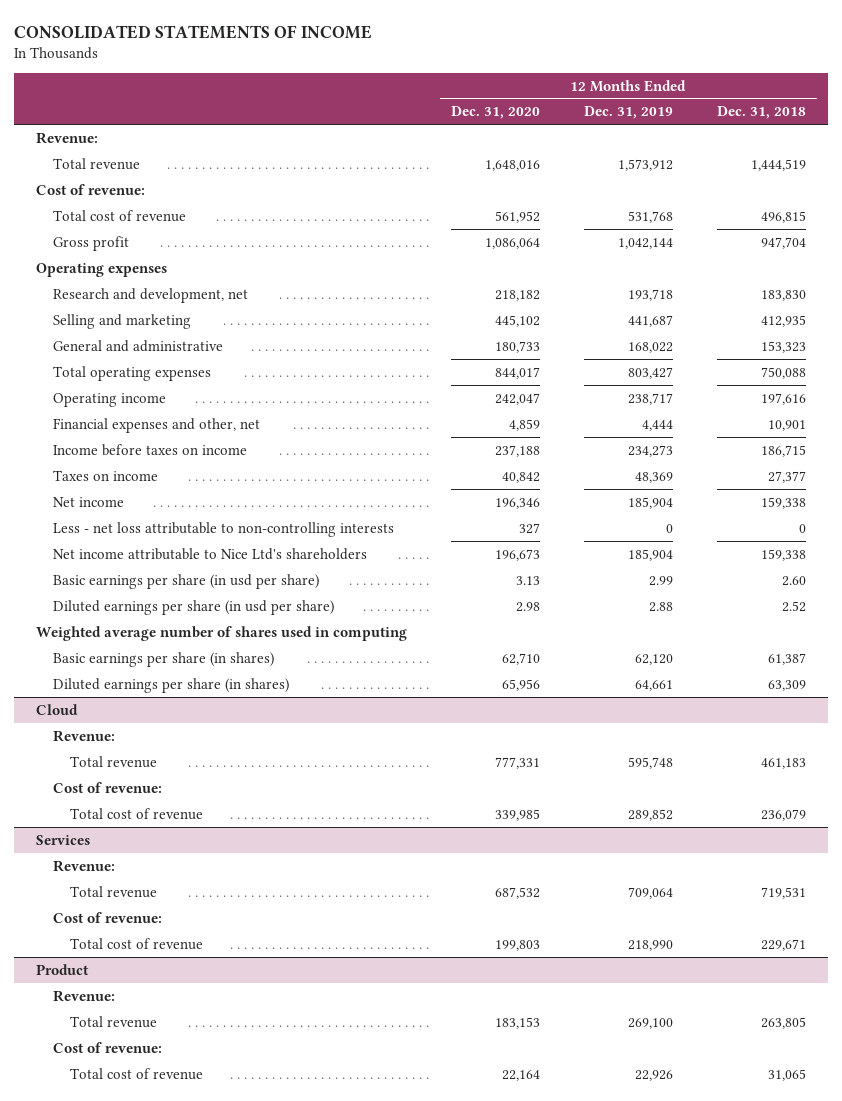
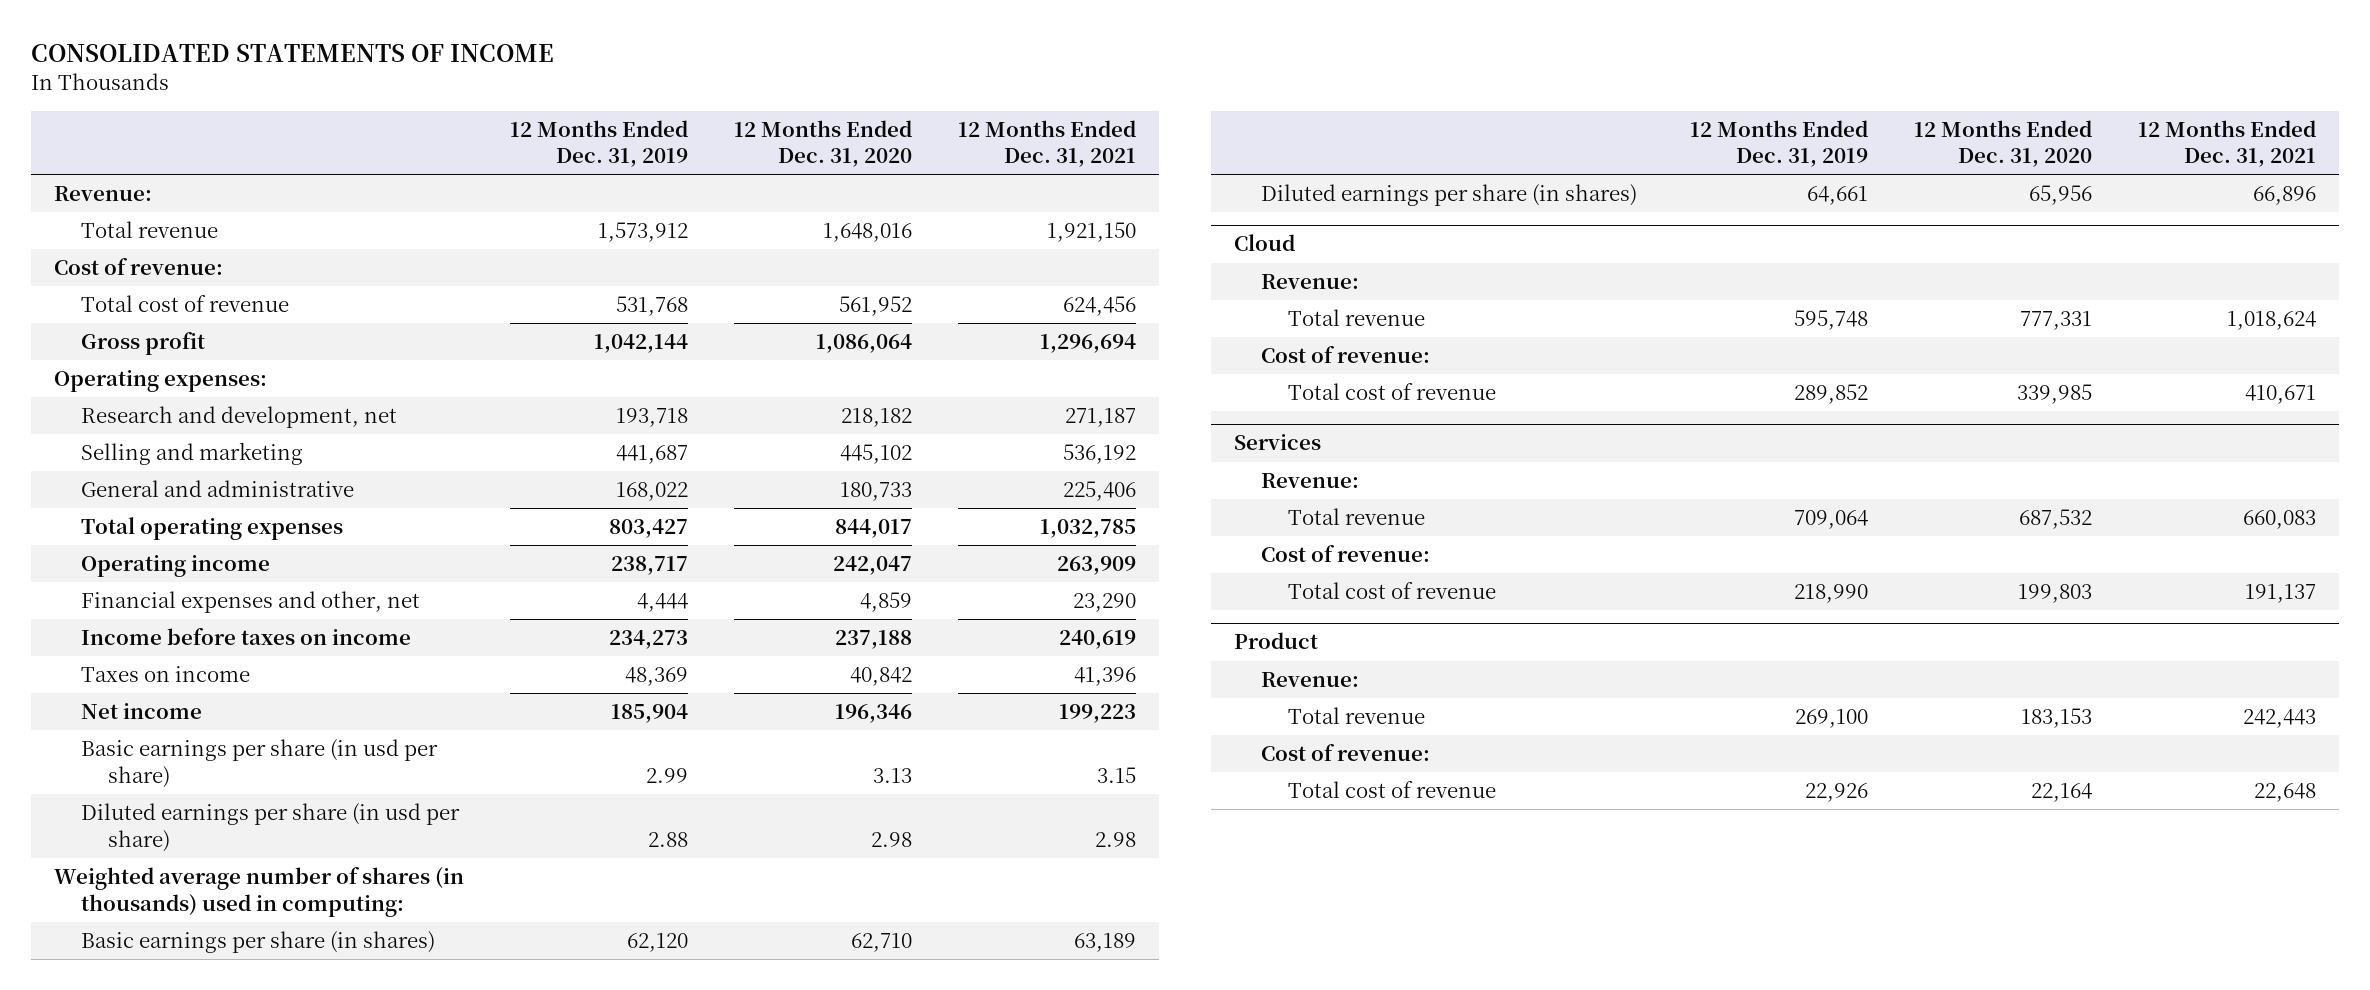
- | 12 Months Ended Dec. 31, 2020 | 12 Months Ended Dec. 31, 2019 | 12 Months Ended Dec. 31, 2018
+ | 12 Months Ended Dec. 31, 2019 | 12 Months Ended Dec. 31, 2020 | 12 Months Ended Dec. 31, 2021
- Operating expenses
+ Operating expenses:
- Less - net loss attributable to non-controlling interests | 327 | 0 | 0
- Net income attributable to Nice Ltd's shareholders | 196,673 | 185,904 | 159,338
- Weighted average number of shares used in computing
+ Weighted average number of shares (in thousands) used in computing:

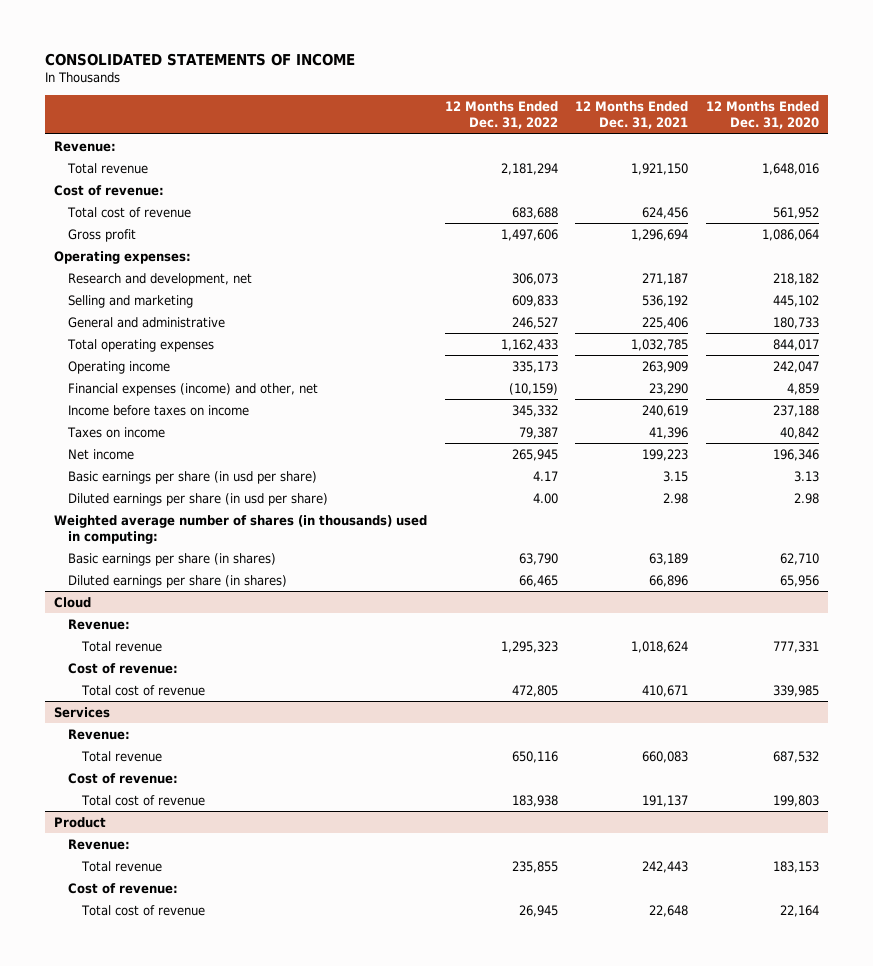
- | 12 Months Ended Dec. 31, 2019 | 12 Months Ended Dec. 31, 2020 | 12 Months Ended Dec. 31, 2021
+ | 12 Months Ended Dec. 31, 2022 | 12 Months Ended Dec. 31, 2021 | 12 Months Ended Dec. 31, 2020
- Financial expenses and other, net | 4,444 | 4,859 | 23,290
+ Financial expenses (income) and other, net | (10,159) | 23,290 | 4,859

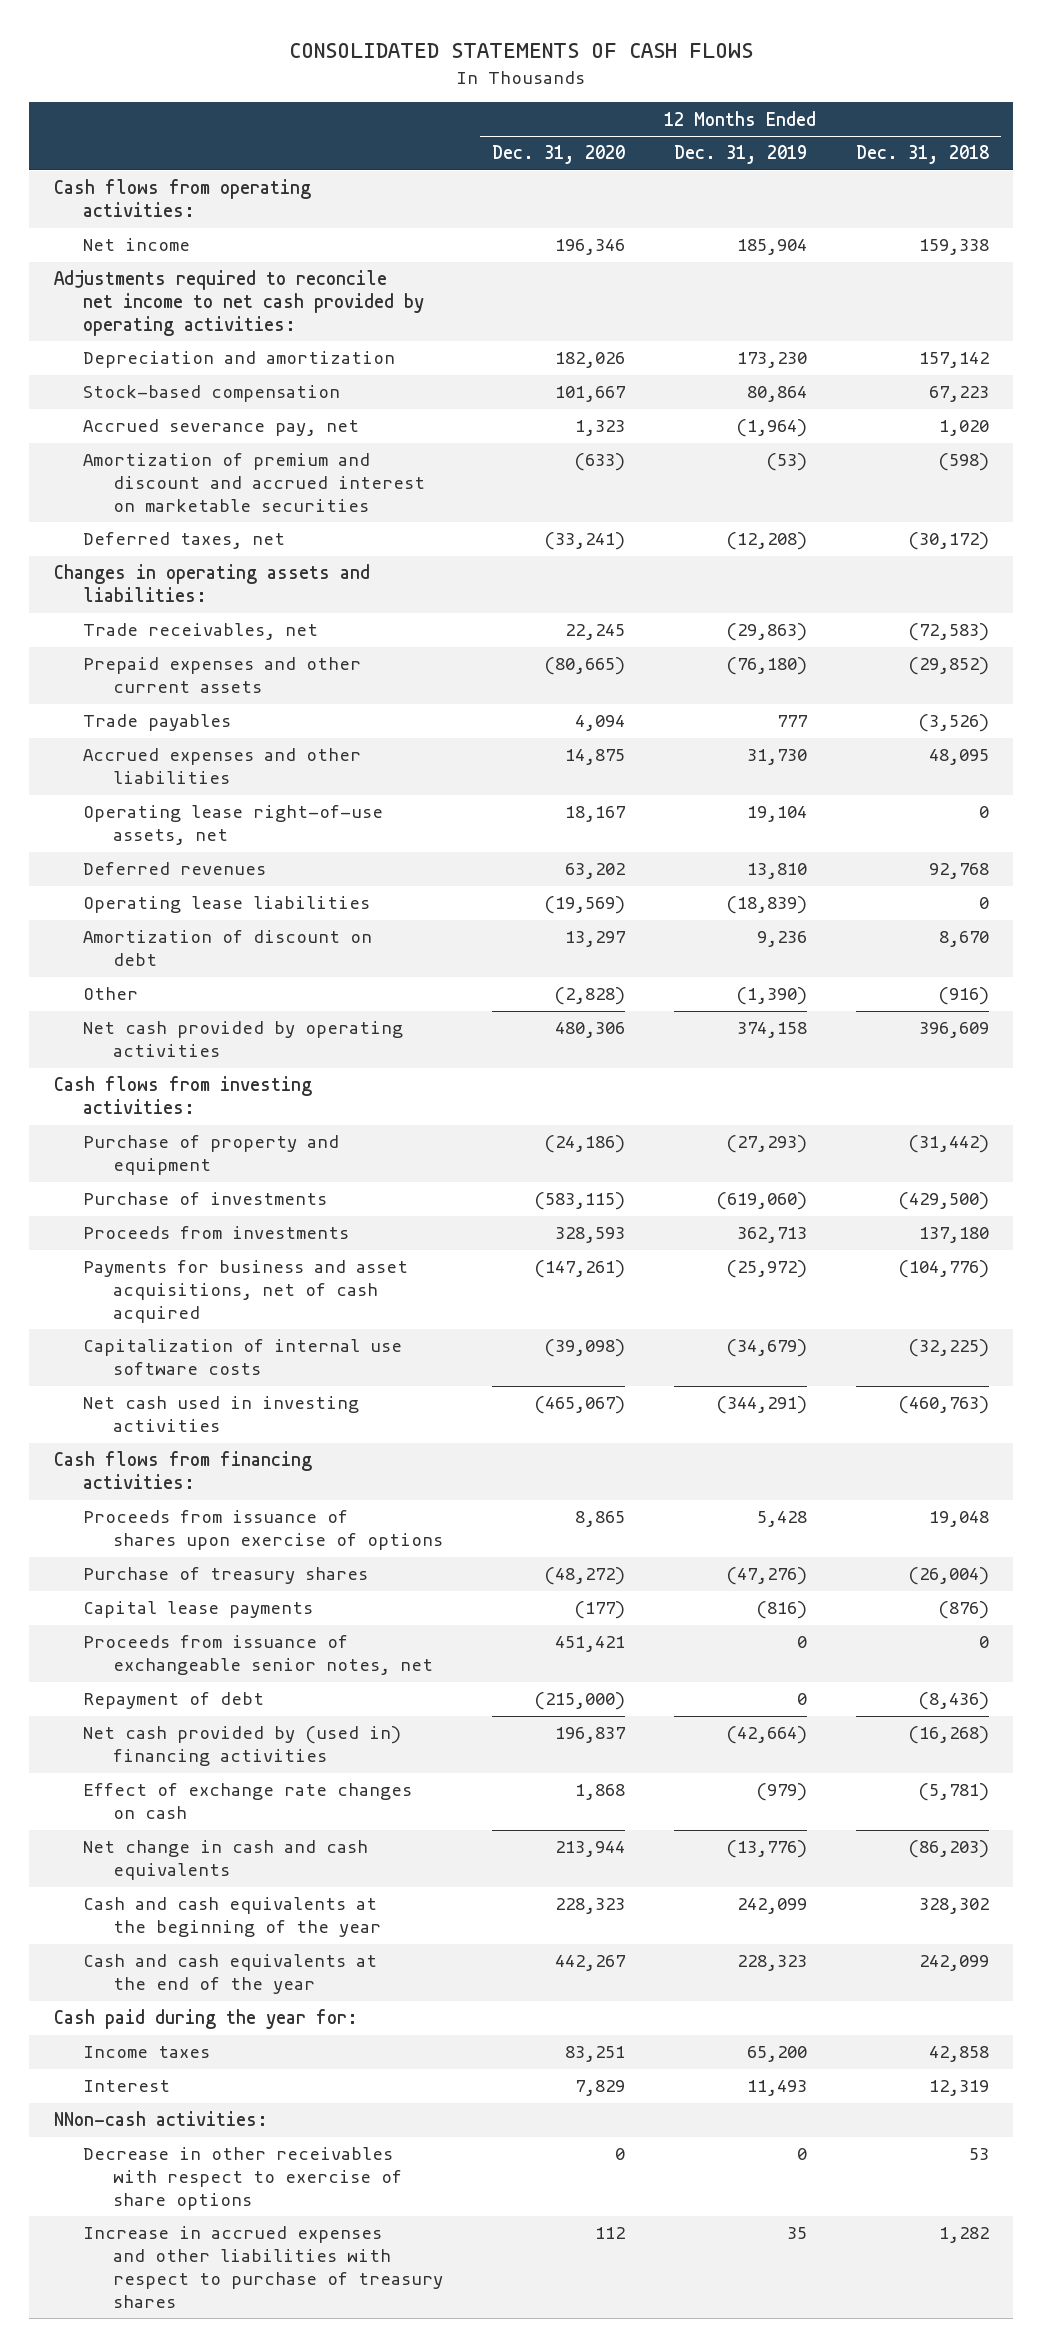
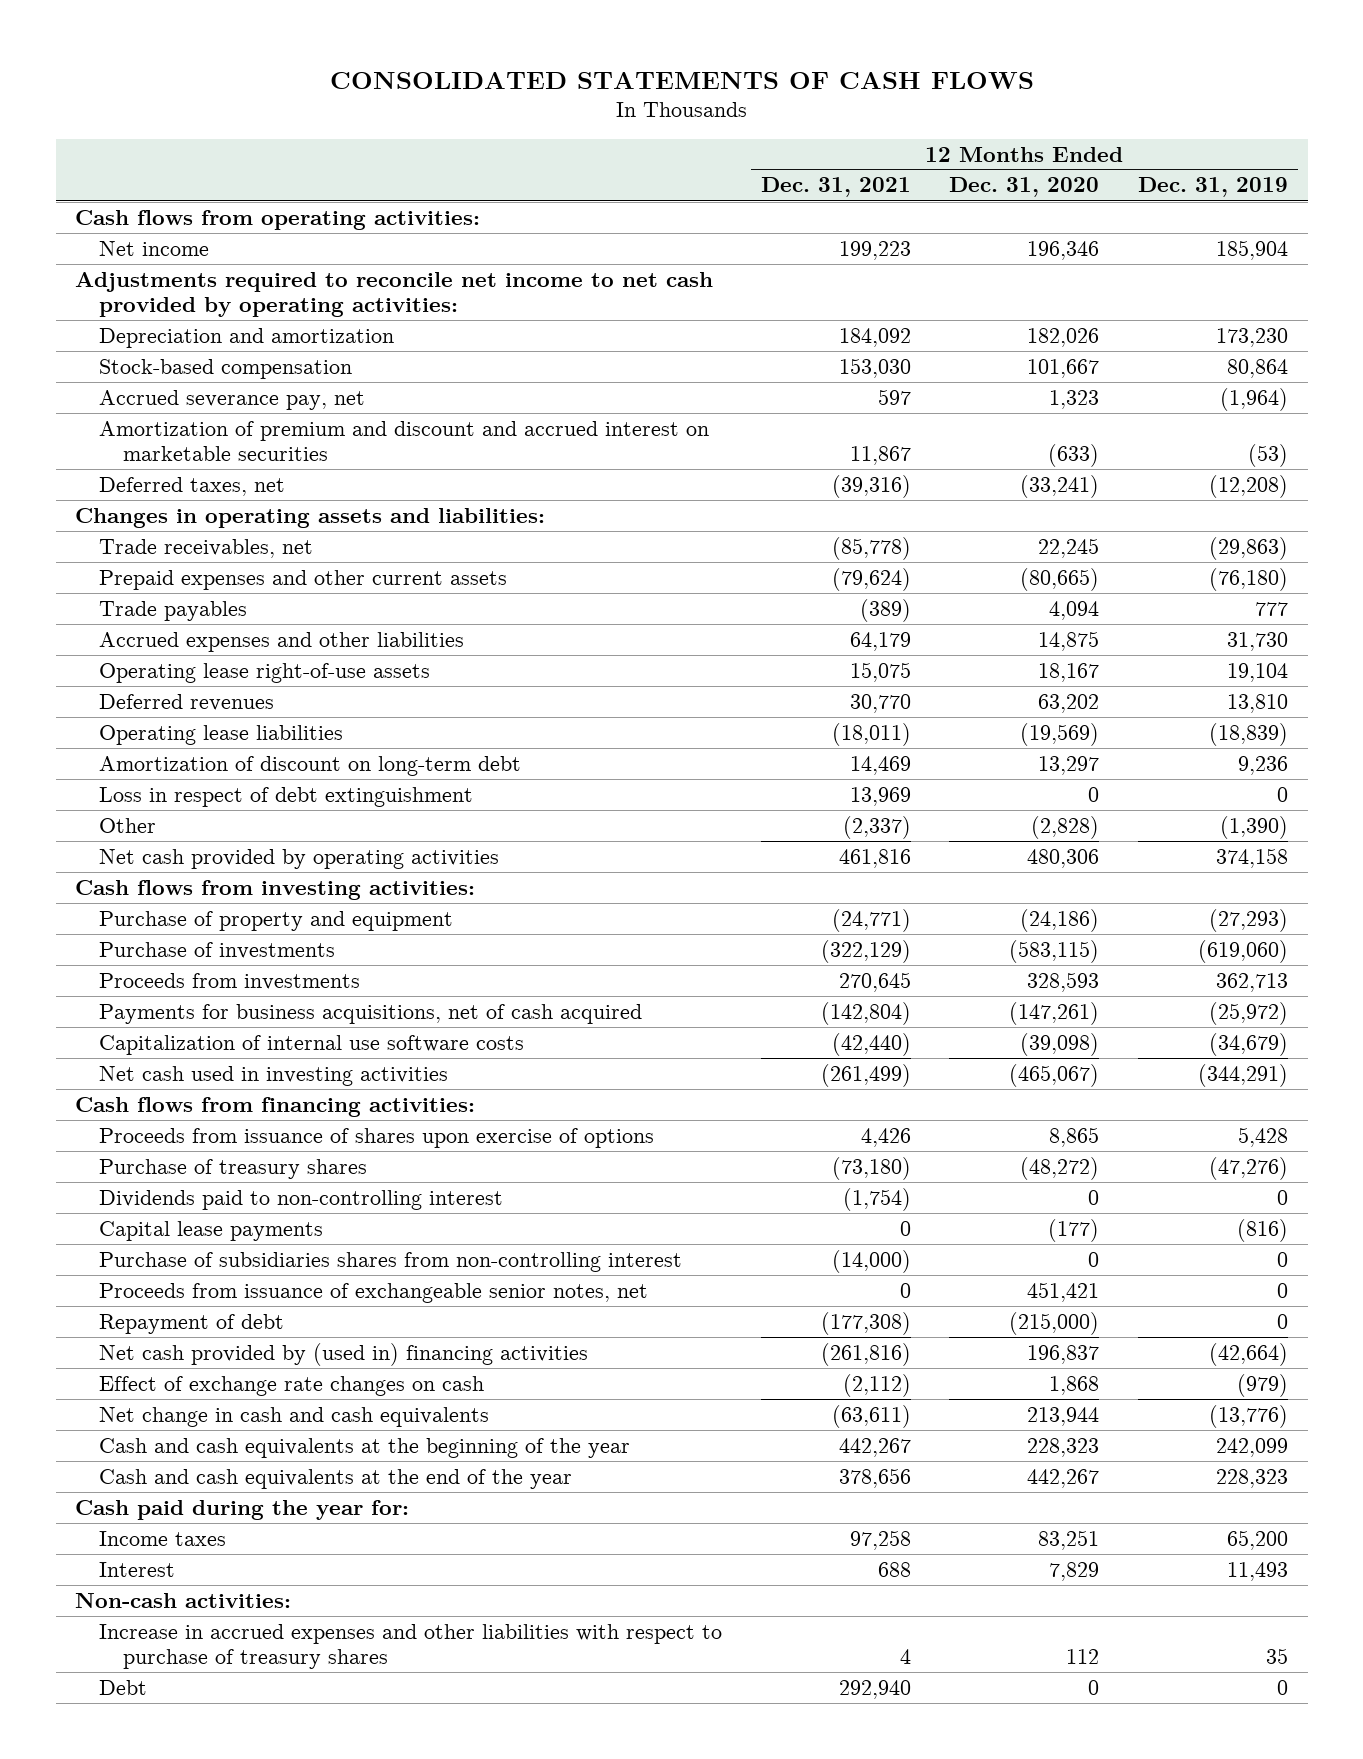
- | 12 Months Ended Dec. 31, 2020 | 12 Months Ended Dec. 31, 2019 | 12 Months Ended Dec. 31, 2018
+ | 12 Months Ended Dec. 31, 2021 | 12 Months Ended Dec. 31, 2020 | 12 Months Ended Dec. 31, 2019
- Operating lease right-of-use assets, net | 18,167 | 19,104 | 0
+ Operating lease right-of-use assets | 15,075 | 18,167 | 19,104
- Amortization of discount on debt | 13,297 | 9,236 | 8,670
+ Amortization of discount on long-term debt | 14,469 | 13,297 | 9,236
+ Loss in respect of debt extinguishment | 13,969 | 0 | 0
- Payments for business and asset acquisitions, net of cash acquired | (147,261) | (25,972) | (104,776)
+ Payments for business acquisitions, net of cash acquired | (142,804) | (147,261) | (25,972)
+ Dividends paid to non-controlling interest | (1,754) | 0 | 0
+ Purchase of subsidiaries shares from non-controlling interest | (14,000) | 0 | 0
- NNon-cash activities:
- Decrease in other receivables with respect to exercise of share options | 0 | 0 | 53
+ Non-cash activities:
+ Debt | 292,940 | 0 | 0

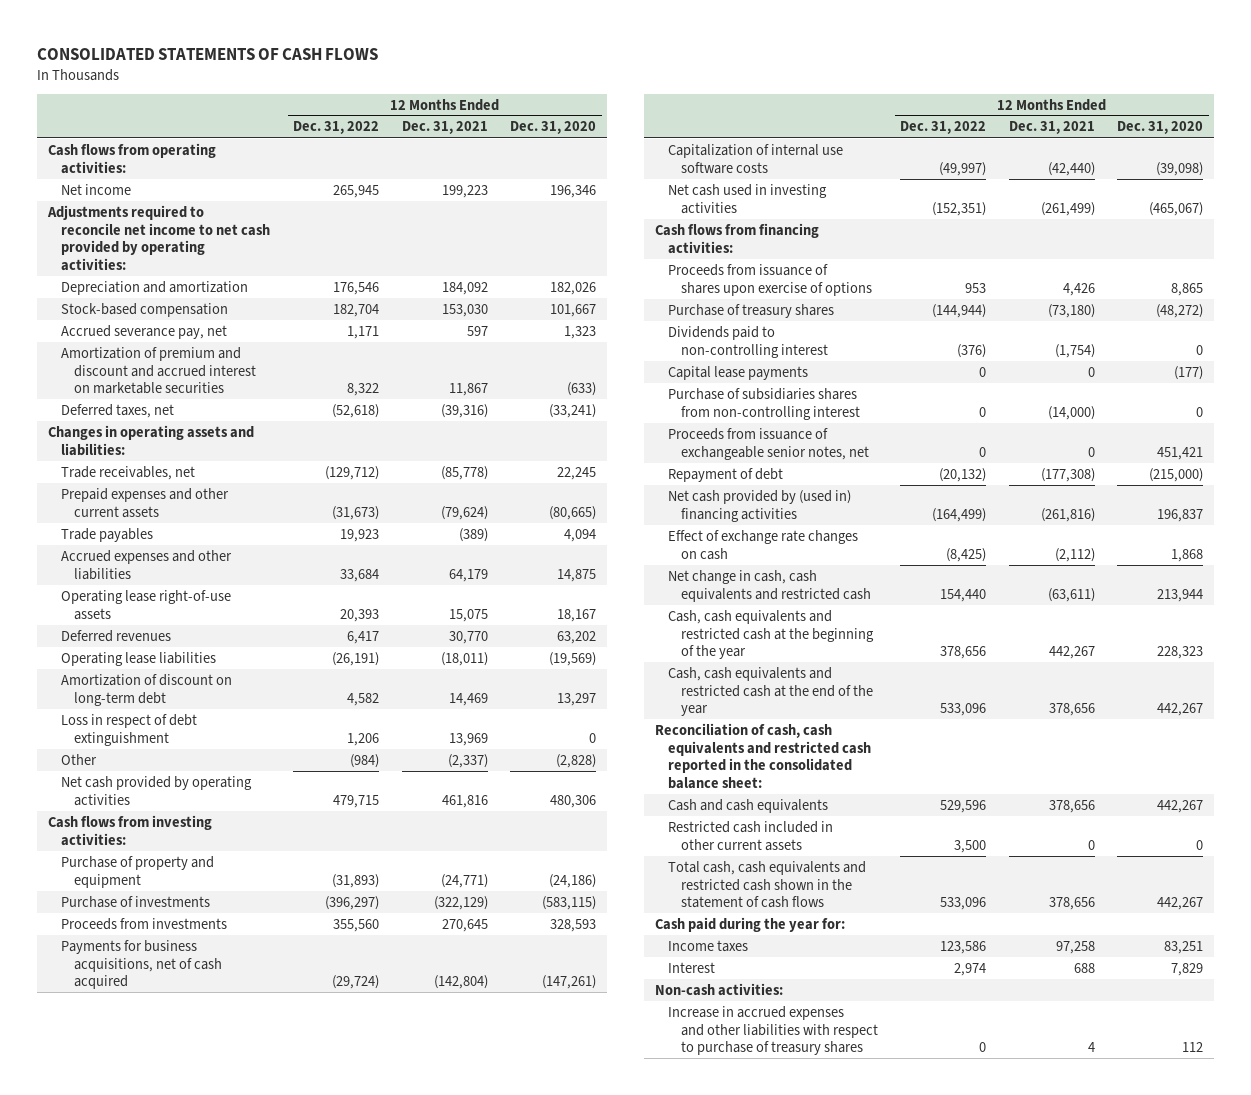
- | 12 Months Ended Dec. 31, 2021 | 12 Months Ended Dec. 31, 2020 | 12 Months Ended Dec. 31, 2019
+ | 12 Months Ended Dec. 31, 2022 | 12 Months Ended Dec. 31, 2021 | 12 Months Ended Dec. 31, 2020
- Net change in cash and cash equivalents | (63,611) | 213,944 | (13,776)
- Cash and cash equivalents at the beginning of the year | 442,267 | 228,323 | 242,099
- Cash and cash equivalents at the end of the year | 378,656 | 442,267 | 228,323
+ Net change in cash, cash equivalents and restricted cash | 154,440 | (63,611) | 213,944
+ Cash, cash equivalents and restricted cash at the beginning of the year | 378,656 | 442,267 | 228,323
+ Cash, cash equivalents and restricted cash at the end of the year | 533,096 | 378,656 | 442,267
+ Reconciliation of cash, cash equivalents and restricted cash reported in the consolidated balance sheet:
+ Cash and cash equivalents | 529,596 | 378,656 | 442,267
+ Restricted cash included in other current assets | 3,500 | 0 | 0
+ Total cash, cash equivalents and restricted cash shown in the statement of cash flows | 533,096 | 378,656 | 442,267
- Debt | 292,940 | 0 | 0

